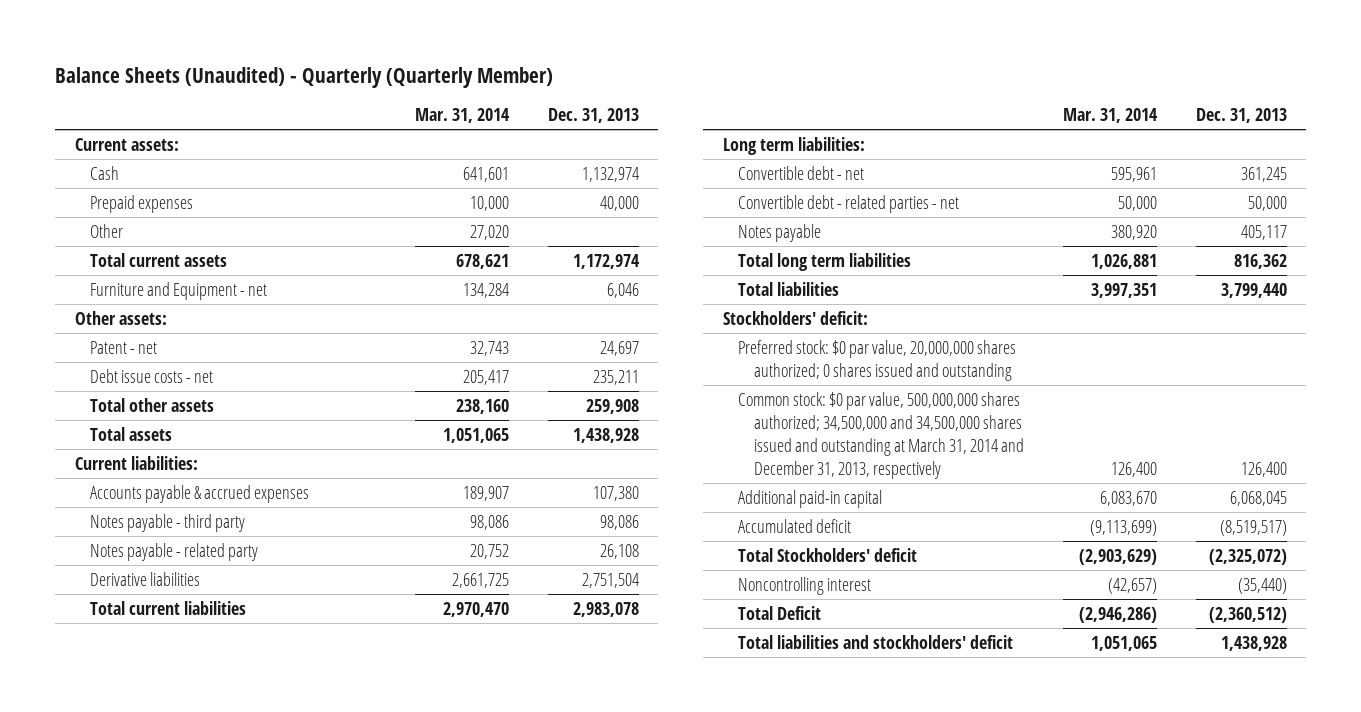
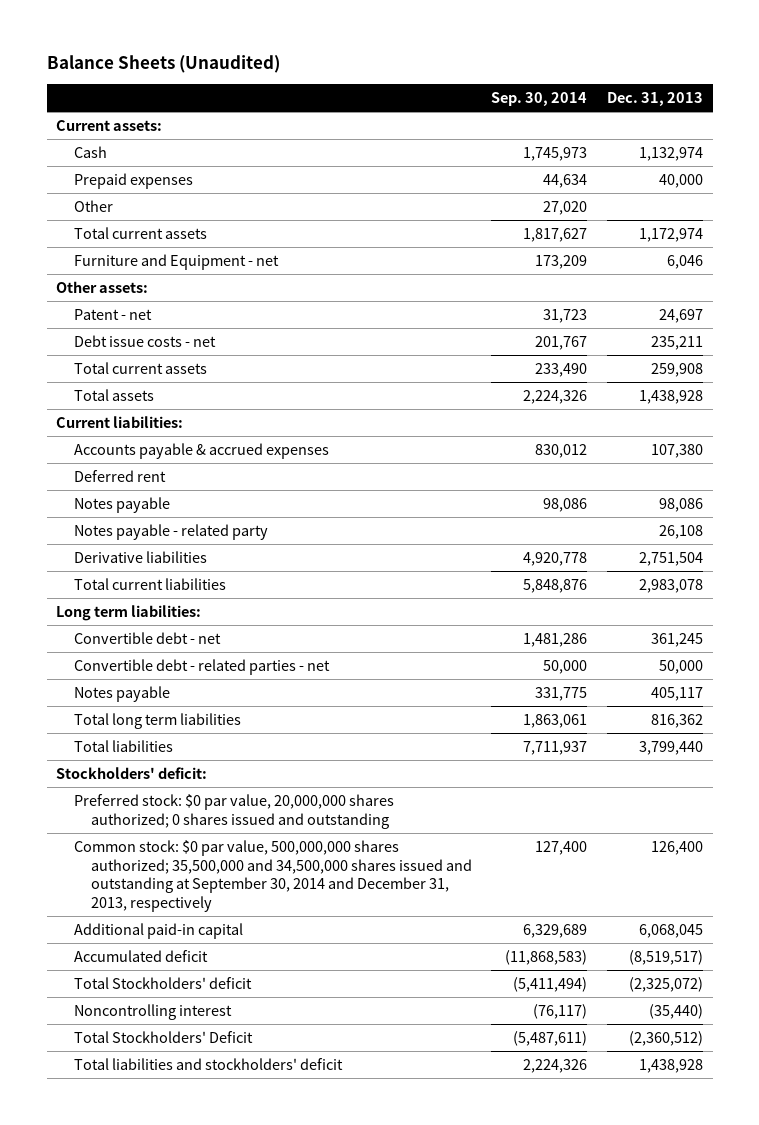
- Balance Sheets (Unaudited) - Quarterly (Quarterly Member)
+ Balance Sheets (Unaudited)
- | Mar. 31, 2014 | Dec. 31, 2013
+ | Sep. 30, 2014 | Dec. 31, 2013
- Total other assets | 238,160 | 259,908
+ Total current assets | 233,490 | 259,908
- Notes payable - third party | 98,086 | 98,086
+ Deferred rent
+ Notes payable | 98,086 | 98,086
- Common stock: $0 par value, 500,000,000 shares authorized; 34,500,000 and 34,500,000 shares issued and outstanding at March 31, 2014 and December 31, 2013, respectively | 126,400 | 126,400
+ Common stock: $0 par value, 500,000,000 shares authorized; 35,500,000 and 34,500,000 shares issued and outstanding at September 30, 2014 and December 31, 2013, respectively | 127,400 | 126,400
- Total Deficit | (2,946,286) | (2,360,512)
+ Total Stockholders' Deficit | (5,487,611) | (2,360,512)

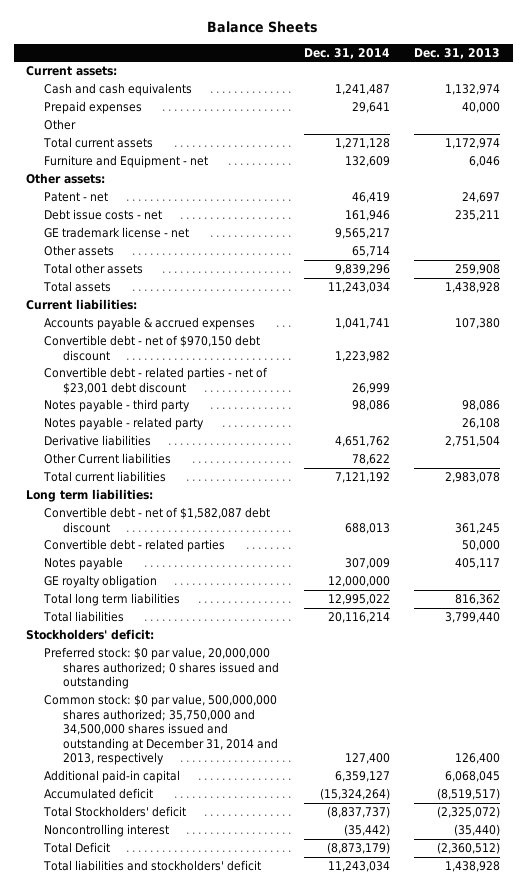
- Balance Sheets (Unaudited)
+ Balance Sheets
- | Sep. 30, 2014 | Dec. 31, 2013
+ | Dec. 31, 2014 | Dec. 31, 2013
- Cash | 1,745,973 | 1,132,974
+ Cash and cash equivalents | 1,241,487 | 1,132,974
- Total current assets | 233,490 | 259,908
+ GE trademark license - net | 9,565,217 |
+ Other assets | 65,714 |
+ Total other assets | 9,839,296 | 259,908
- Deferred rent
- Notes payable | 98,086 | 98,086
+ Convertible debt - net of $970,150 debt discount | 1,223,982 |
+ Convertible debt - related parties - net of $23,001 debt discount | 26,999 |
+ Notes payable - third party | 98,086 | 98,086
+ Other Current liabilities | 78,622 |
- Convertible debt - net | 1,481,286 | 361,245
- Convertible debt - related parties - net | 50,000 | 50,000
+ Convertible debt - net of $1,582,087 debt discount | 688,013 | 361,245
+ Convertible debt - related parties | | 50,000
+ GE royalty obligation | 12,000,000 |
- Common stock: $0 par value, 500,000,000 shares authorized; 35,500,000 and 34,500,000 shares issued and outstanding at September 30, 2014 and December 31, 2013, respectively | 127,400 | 126,400
+ Common stock: $0 par value, 500,000,000 shares authorized; 35,750,000 and 34,500,000 shares issued and outstanding at December 31, 2014 and 2013, respectively | 127,400 | 126,400
- Total Stockholders' Deficit | (5,487,611) | (2,360,512)
+ Total Deficit | (8,873,179) | (2,360,512)

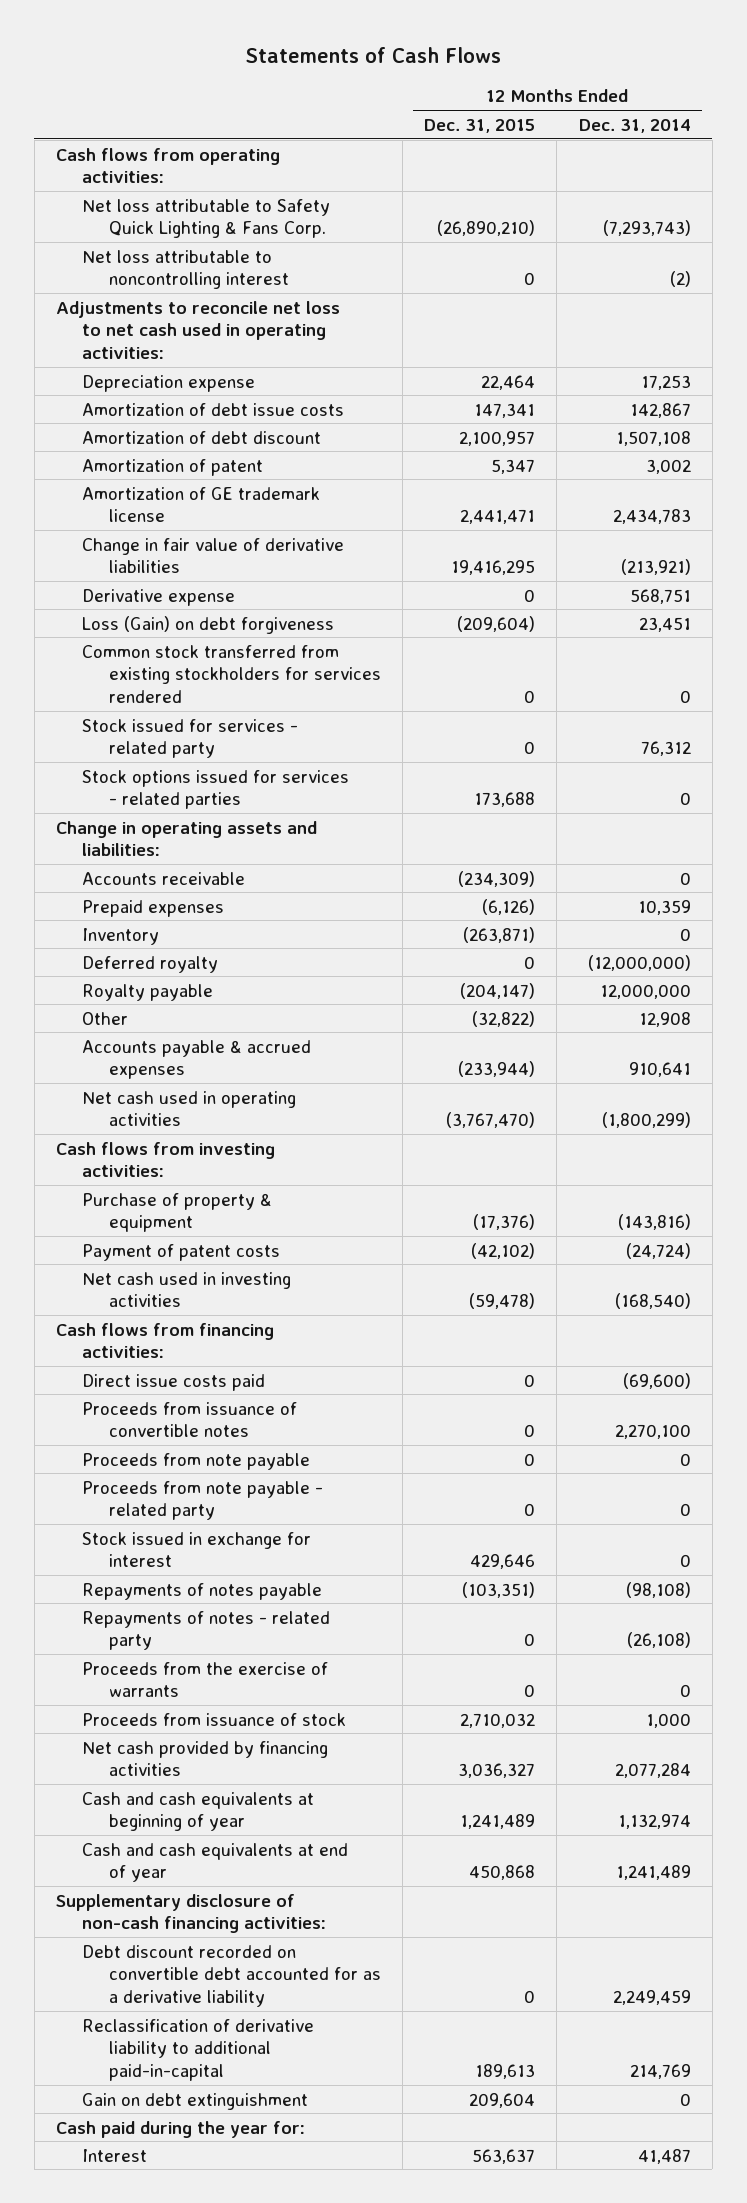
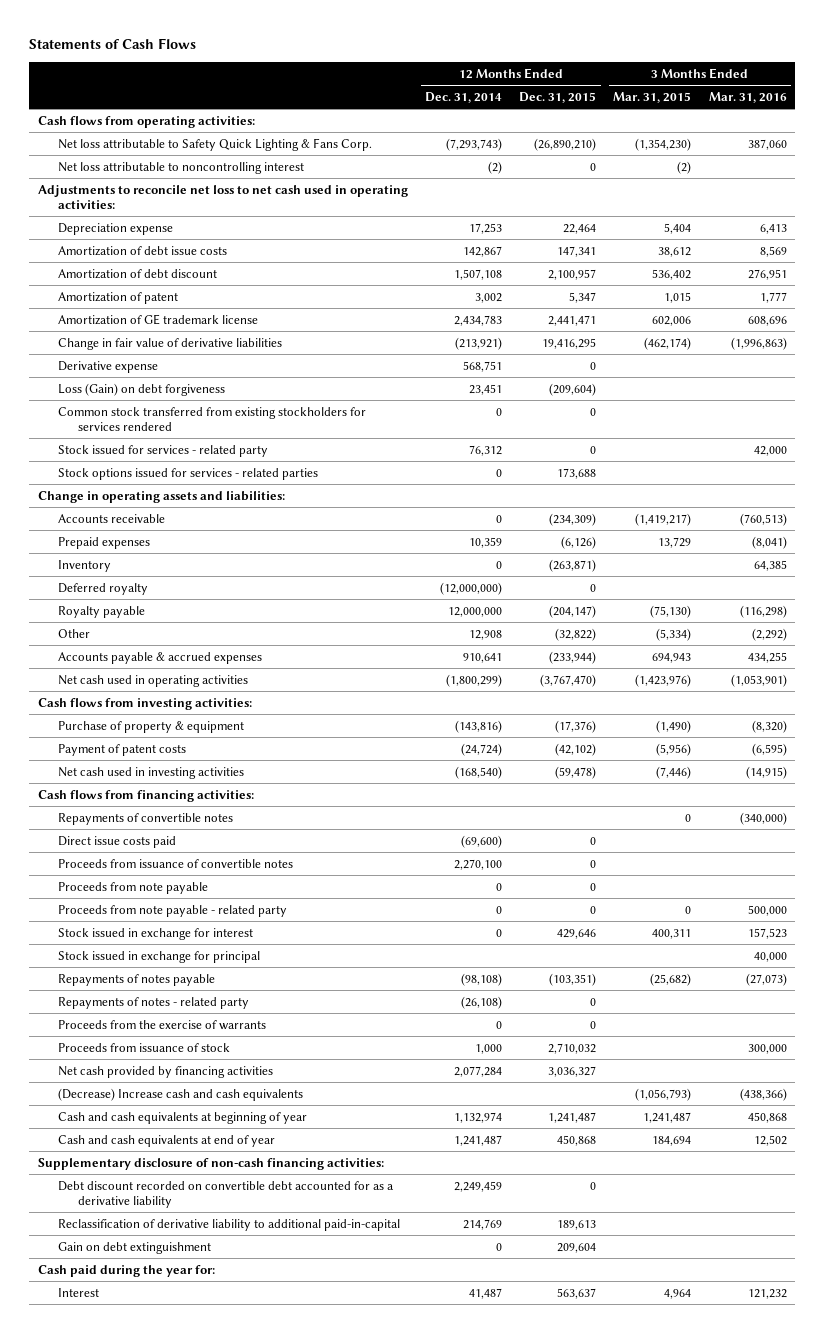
- | 12 Months Ended Dec. 31, 2015 | 12 Months Ended Dec. 31, 2014
+ | 12 Months Ended Dec. 31, 2014 | 12 Months Ended Dec. 31, 2015 | 3 Months Ended Mar. 31, 2015 | 3 Months Ended Mar. 31, 2016
+ Repayments of convertible notes | | | 0 | (340,000)
+ Stock issued in exchange for principal | | | | 40,000
- Cash and cash equivalents at beginning of year | 1,241,489 | 1,132,974
- Cash and cash equivalents at end of year | 450,868 | 1,241,489
+ (Decrease) Increase cash and cash equivalents | | | (1,056,793) | (438,366)
+ Cash and cash equivalents at beginning of year | 1,132,974 | 1,241,487 | 1,241,487 | 450,868
+ Cash and cash equivalents at end of year | 1,241,487 | 450,868 | 184,694 | 12,502

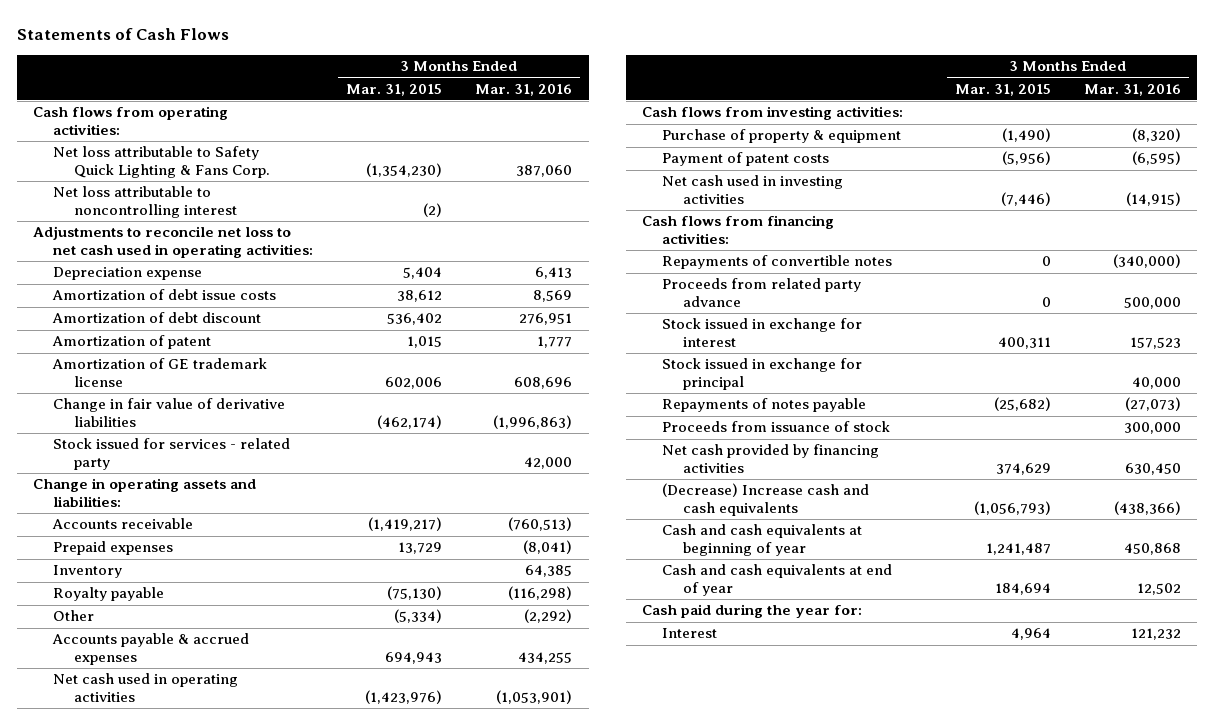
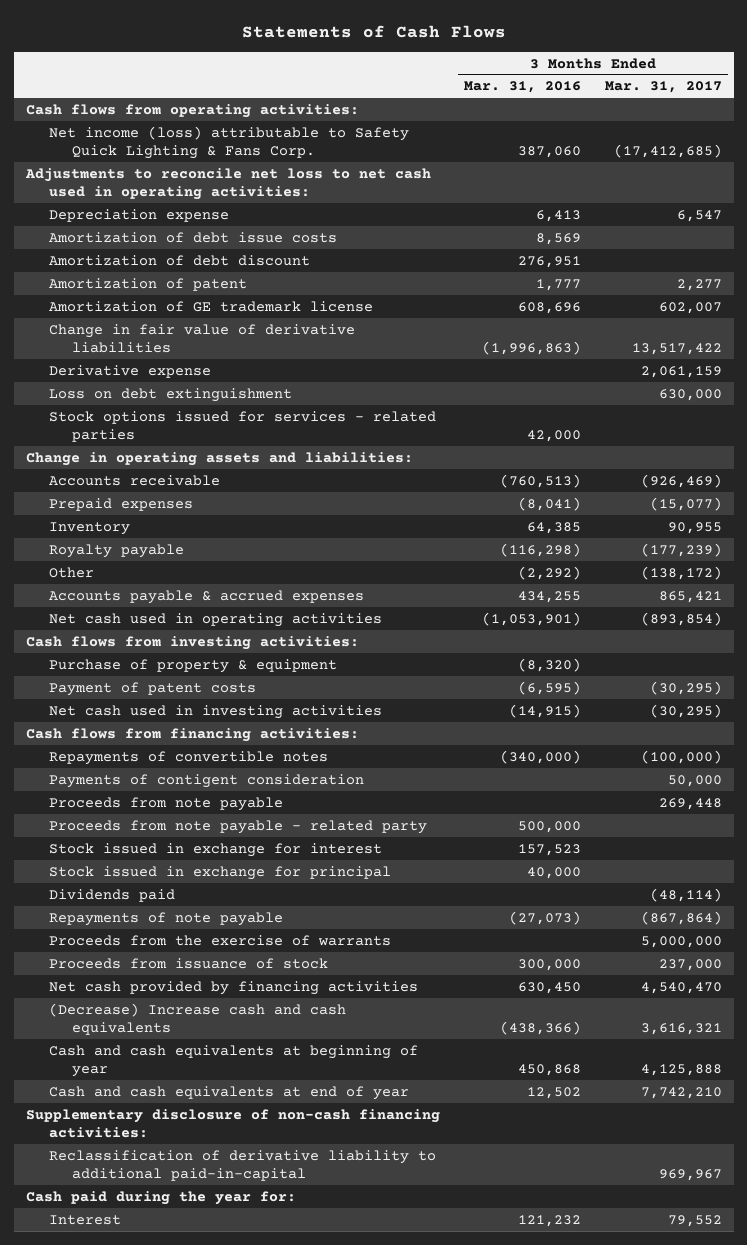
- | 3 Months Ended Mar. 31, 2015 | 3 Months Ended Mar. 31, 2016
+ | 3 Months Ended Mar. 31, 2016 | 3 Months Ended Mar. 31, 2017
- Net loss attributable to Safety Quick Lighting & Fans Corp. | (1,354,230) | 387,060
- Net loss attributable to noncontrolling interest | (2) |
+ Net income (loss) attributable to Safety Quick Lighting & Fans Corp. | 387,060 | (17,412,685)
- Stock issued for services - related party | | 42,000
+ Derivative expense | | 2,061,159
+ Loss on debt extinguishment | | 630,000
+ Stock options issued for services - related parties | 42,000 |
- Proceeds from related party advance | 0 | 500,000
+ Payments of contigent consideration | | 50,000
+ Proceeds from note payable | | 269,448
+ Proceeds from note payable - related party | 500,000 |
- Repayments of notes payable | (25,682) | (27,073)
+ Dividends paid | | (48,114)
+ Repayments of note payable | (27,073) | (867,864)
+ Proceeds from the exercise of warrants | | 5,000,000
+ Supplementary disclosure of non-cash financing activities:
+ Reclassification of derivative liability to additional paid-in-capital | | 969,967

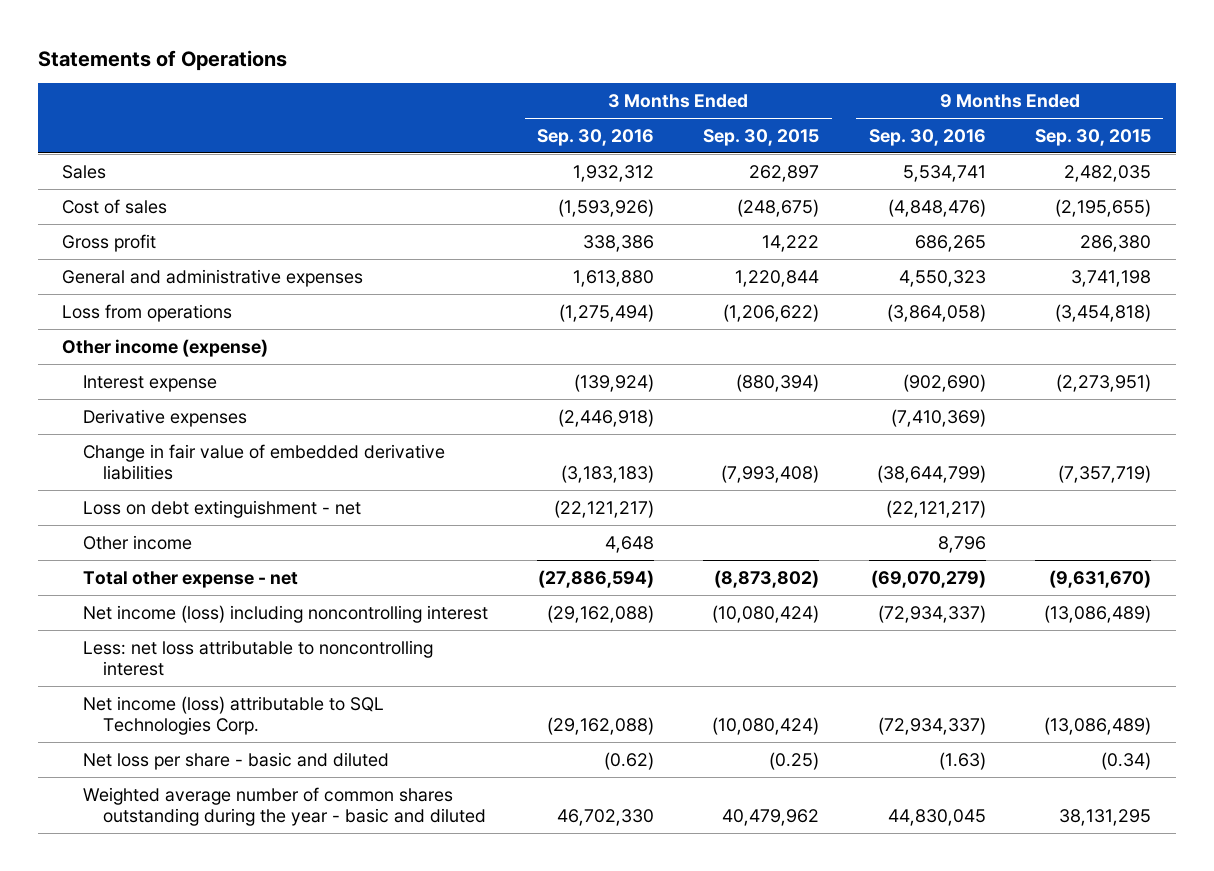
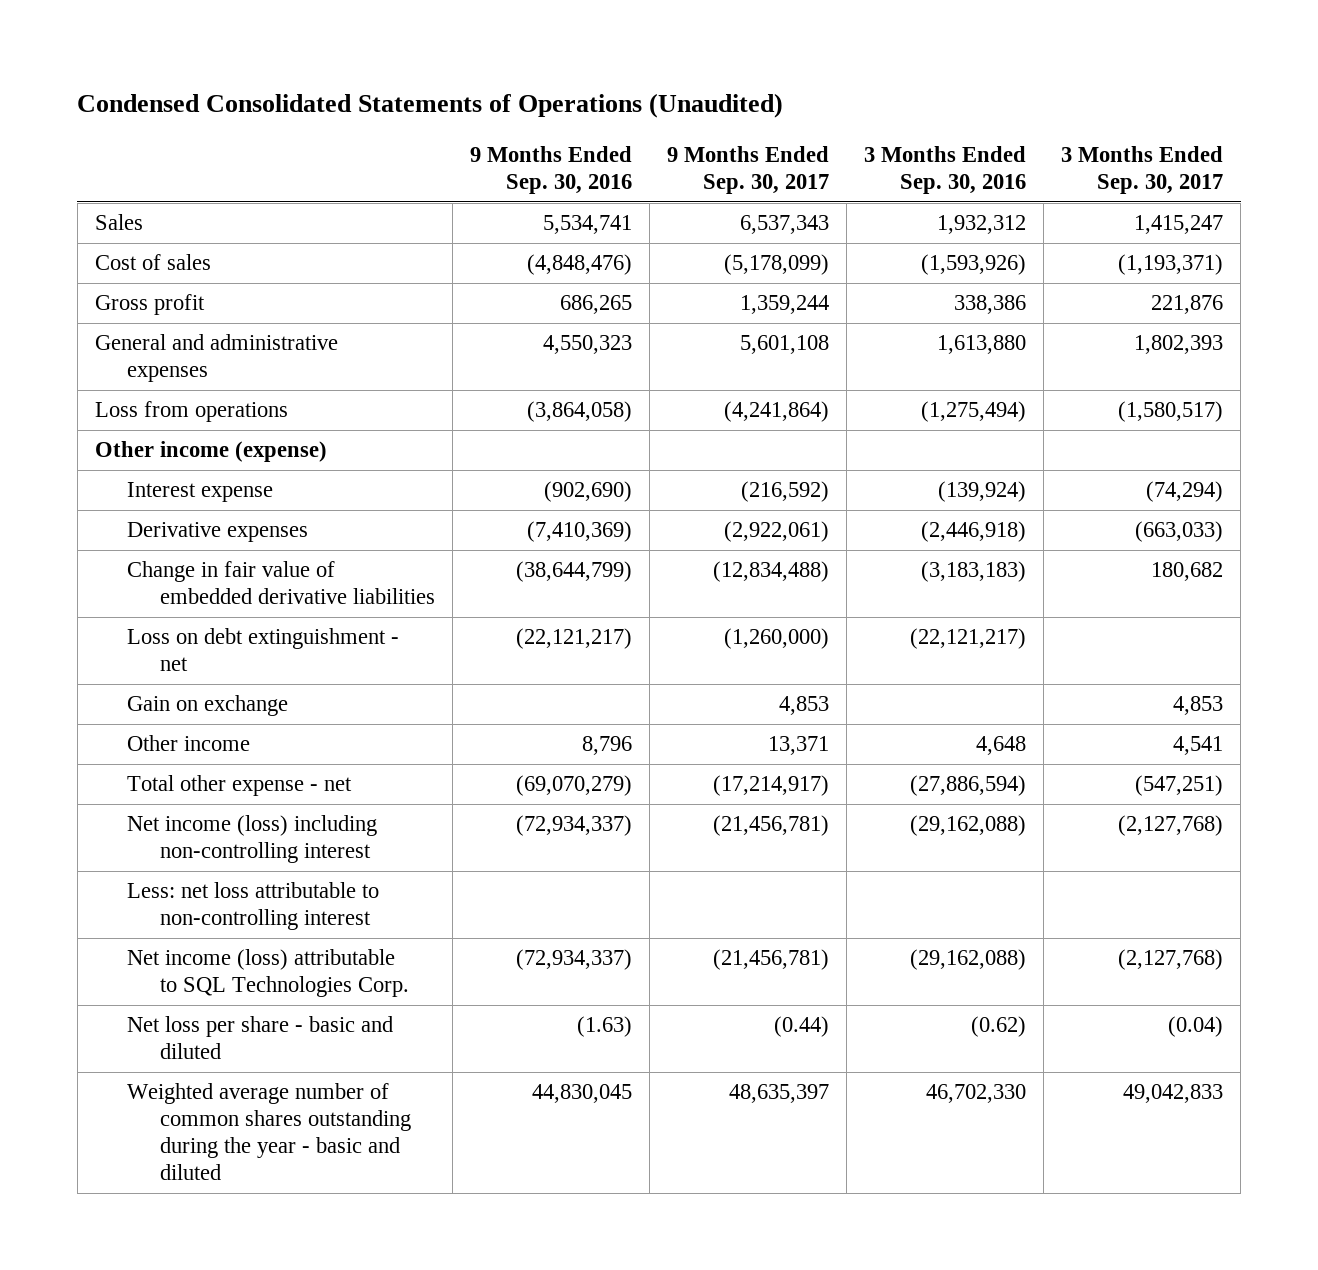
- Statements of Operations
+ Condensed Consolidated Statements of Operations (Unaudited)
- | 3 Months Ended Sep. 30, 2016 | 3 Months Ended Sep. 30, 2015 | 9 Months Ended Sep. 30, 2016 | 9 Months Ended Sep. 30, 2015
+ | 9 Months Ended Sep. 30, 2016 | 9 Months Ended Sep. 30, 2017 | 3 Months Ended Sep. 30, 2016 | 3 Months Ended Sep. 30, 2017
+ Gain on exchange | | 4,853 | | 4,853
- Net income (loss) including noncontrolling interest | (29,162,088) | (10,080,424) | (72,934,337) | (13,086,489)
- Less: net loss attributable to noncontrolling interest
+ Net income (loss) including non-controlling interest | (72,934,337) | (21,456,781) | (29,162,088) | (2,127,768)
+ Less: net loss attributable to non-controlling interest

